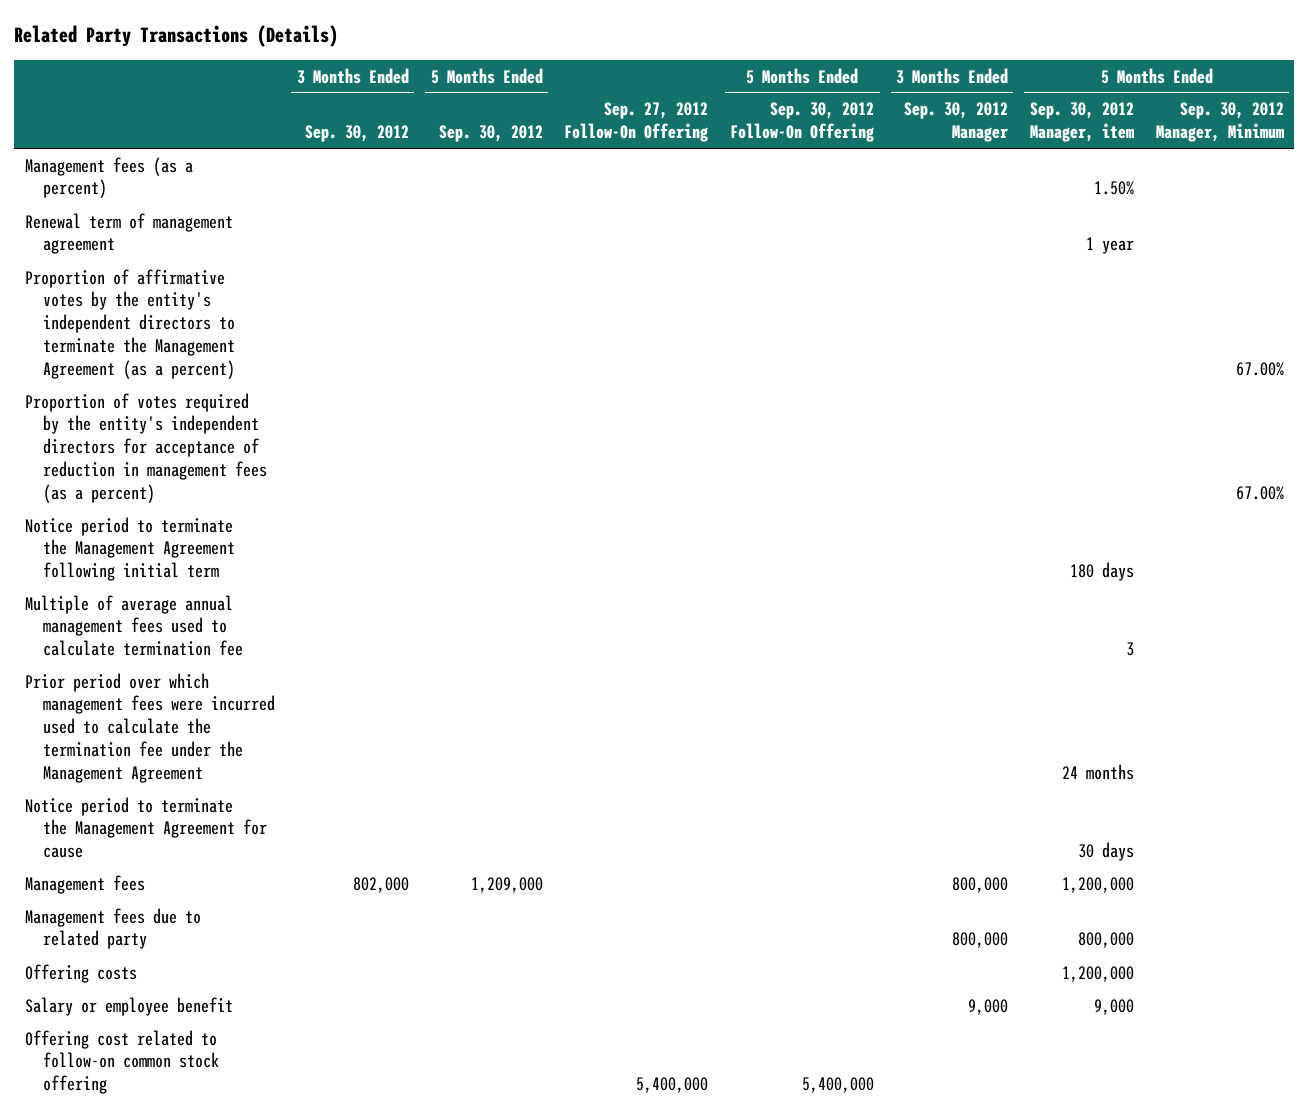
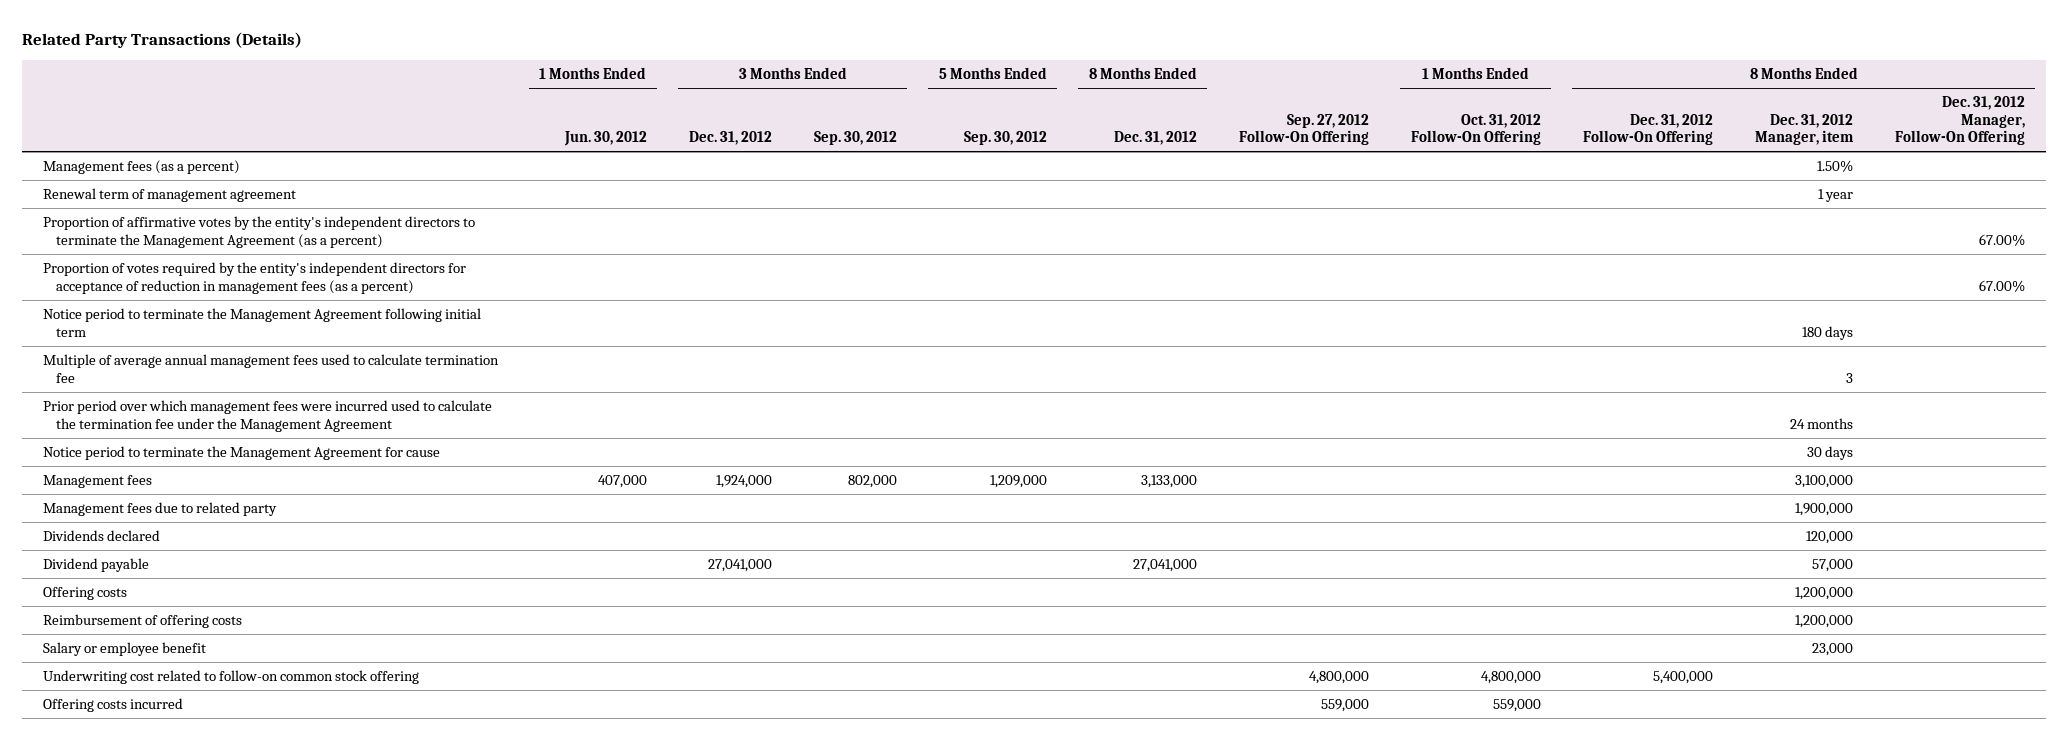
- | 3 Months Ended Sep. 30, 2012 | 5 Months Ended Sep. 30, 2012 | Sep. 27, 2012 Follow-On Offering | 5 Months Ended Sep. 30, 2012 Follow-On Offering | 3 Months Ended Sep. 30, 2012 Manager | 5 Months Ended Sep. 30, 2012 Manager, item | 5 Months Ended Sep. 30, 2012 Manager, Minimum
+ | 1 Months Ended Jun. 30, 2012 | 3 Months Ended Dec. 31, 2012 | 3 Months Ended Sep. 30, 2012 | 5 Months Ended Sep. 30, 2012 | 8 Months Ended Dec. 31, 2012 | Sep. 27, 2012 Follow-On Offering | 1 Months Ended Oct. 31, 2012 Follow-On Offering | 8 Months Ended Dec. 31, 2012 Follow-On Offering | 8 Months Ended Dec. 31, 2012 Manager, item | 8 Months Ended Dec. 31, 2012 Manager, Follow-On Offering
+ Dividends declared | | | | | | | | | 120,000 |
+ Dividend payable | | 27,041,000 | | | 27,041,000 | | | | 57,000 |
+ Reimbursement of offering costs | | | | | | | | | 1,200,000 |
- Offering cost related to follow-on common stock offering | | | 5,400,000 | 5,400,000 | | |
+ Underwriting cost related to follow-on common stock offering | | | | | | 4,800,000 | 4,800,000 | 5,400,000 | |
+ Offering costs incurred | | | | | | 559,000 | 559,000 | | |

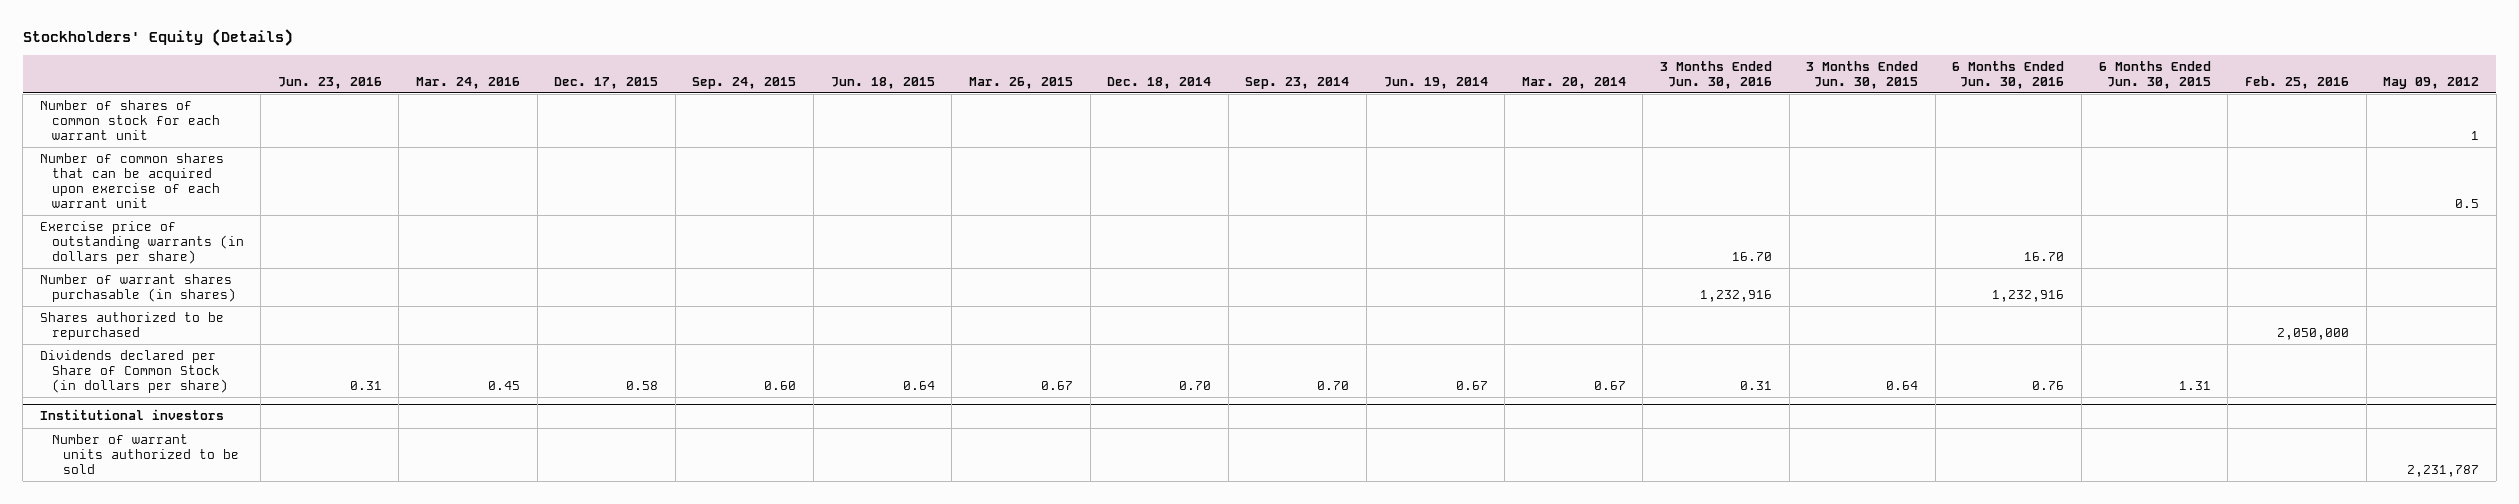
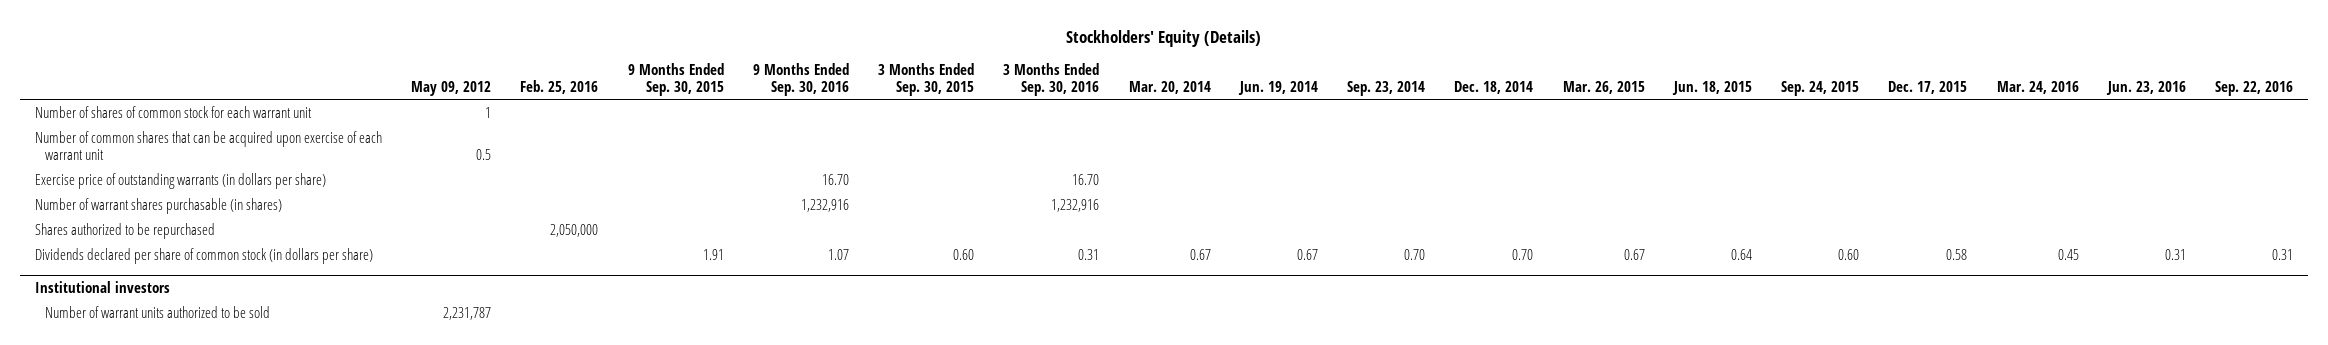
- | Jun. 23, 2016 | Mar. 24, 2016 | Dec. 17, 2015 | Sep. 24, 2015 | Jun. 18, 2015 | Mar. 26, 2015 | Dec. 18, 2014 | Sep. 23, 2014 | Jun. 19, 2014 | Mar. 20, 2014 | 3 Months Ended Jun. 30, 2016 | 3 Months Ended Jun. 30, 2015 | 6 Months Ended Jun. 30, 2016 | 6 Months Ended Jun. 30, 2015 | Feb. 25, 2016 | May 09, 2012
+ | May 09, 2012 | Feb. 25, 2016 | 9 Months Ended Sep. 30, 2015 | 9 Months Ended Sep. 30, 2016 | 3 Months Ended Sep. 30, 2015 | 3 Months Ended Sep. 30, 2016 | Mar. 20, 2014 | Jun. 19, 2014 | Sep. 23, 2014 | Dec. 18, 2014 | Mar. 26, 2015 | Jun. 18, 2015 | Sep. 24, 2015 | Dec. 17, 2015 | Mar. 24, 2016 | Jun. 23, 2016 | Sep. 22, 2016
- Dividends declared per Share of Common Stock (in dollars per share) | 0.31 | 0.45 | 0.58 | 0.60 | 0.64 | 0.67 | 0.70 | 0.70 | 0.67 | 0.67 | 0.31 | 0.64 | 0.76 | 1.31 | |
+ Dividends declared per share of common stock (in dollars per share) | | | 1.91 | 1.07 | 0.60 | 0.31 | 0.67 | 0.67 | 0.70 | 0.70 | 0.67 | 0.64 | 0.60 | 0.58 | 0.45 | 0.31 | 0.31

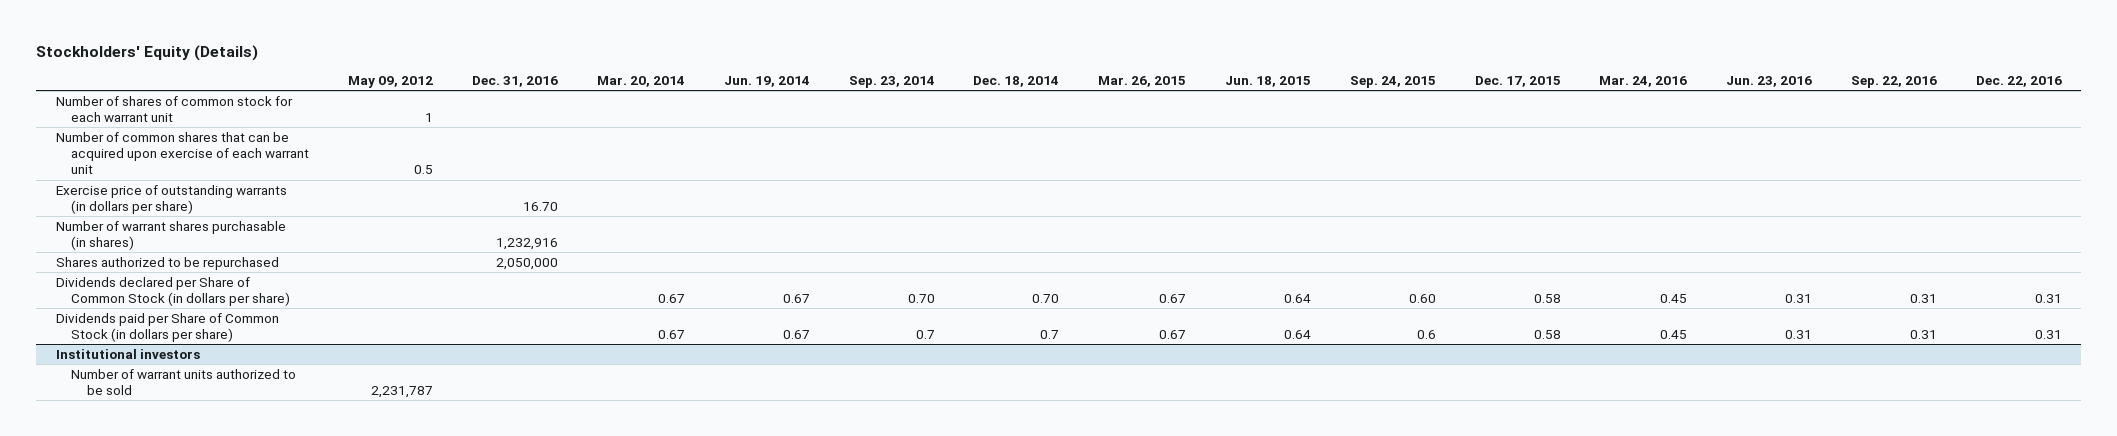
- | May 09, 2012 | Feb. 25, 2016 | 9 Months Ended Sep. 30, 2015 | 9 Months Ended Sep. 30, 2016 | 3 Months Ended Sep. 30, 2015 | 3 Months Ended Sep. 30, 2016 | Mar. 20, 2014 | Jun. 19, 2014 | Sep. 23, 2014 | Dec. 18, 2014 | Mar. 26, 2015 | Jun. 18, 2015 | Sep. 24, 2015 | Dec. 17, 2015 | Mar. 24, 2016 | Jun. 23, 2016 | Sep. 22, 2016
+ | May 09, 2012 | Dec. 31, 2016 | Mar. 20, 2014 | Jun. 19, 2014 | Sep. 23, 2014 | Dec. 18, 2014 | Mar. 26, 2015 | Jun. 18, 2015 | Sep. 24, 2015 | Dec. 17, 2015 | Mar. 24, 2016 | Jun. 23, 2016 | Sep. 22, 2016 | Dec. 22, 2016
- Dividends declared per share of common stock (in dollars per share) | | | 1.91 | 1.07 | 0.60 | 0.31 | 0.67 | 0.67 | 0.70 | 0.70 | 0.67 | 0.64 | 0.60 | 0.58 | 0.45 | 0.31 | 0.31
+ Dividends declared per Share of Common Stock (in dollars per share) | | | 0.67 | 0.67 | 0.70 | 0.70 | 0.67 | 0.64 | 0.60 | 0.58 | 0.45 | 0.31 | 0.31 | 0.31
+ Dividends paid per Share of Common Stock (in dollars per share) | | | 0.67 | 0.67 | 0.7 | 0.7 | 0.67 | 0.64 | 0.6 | 0.58 | 0.45 | 0.31 | 0.31 | 0.31

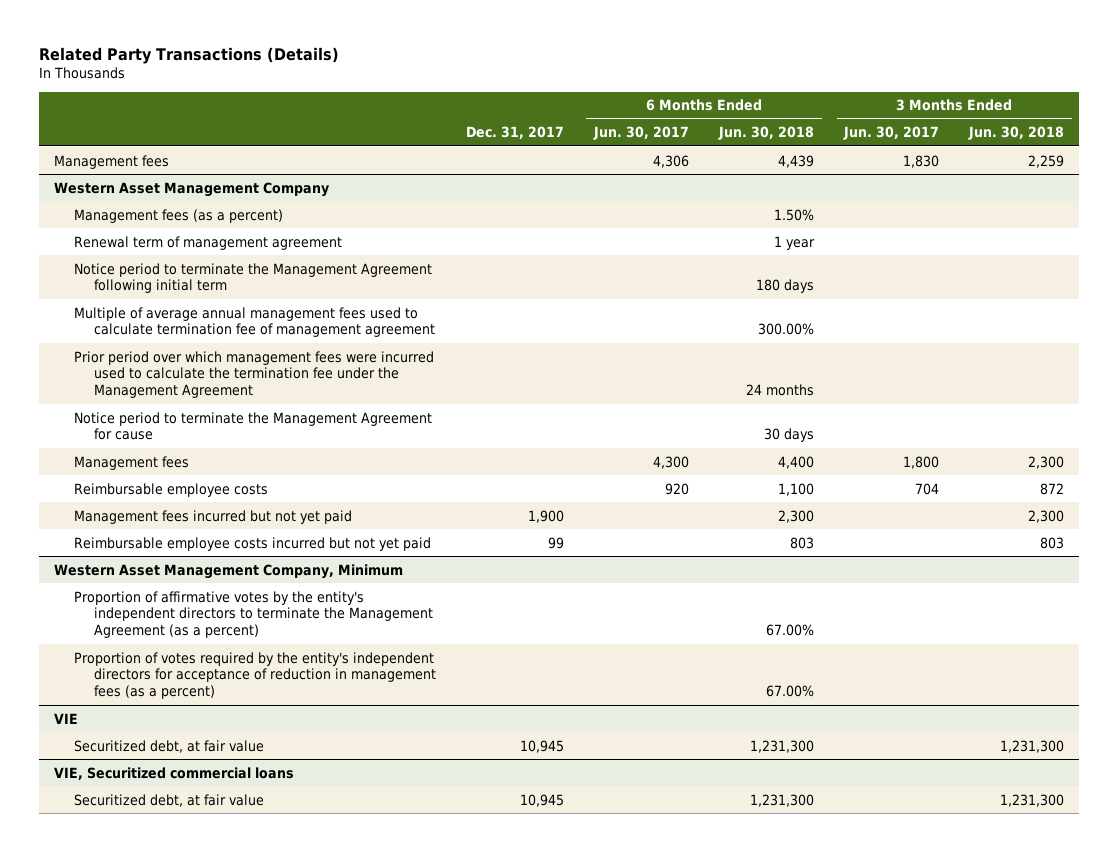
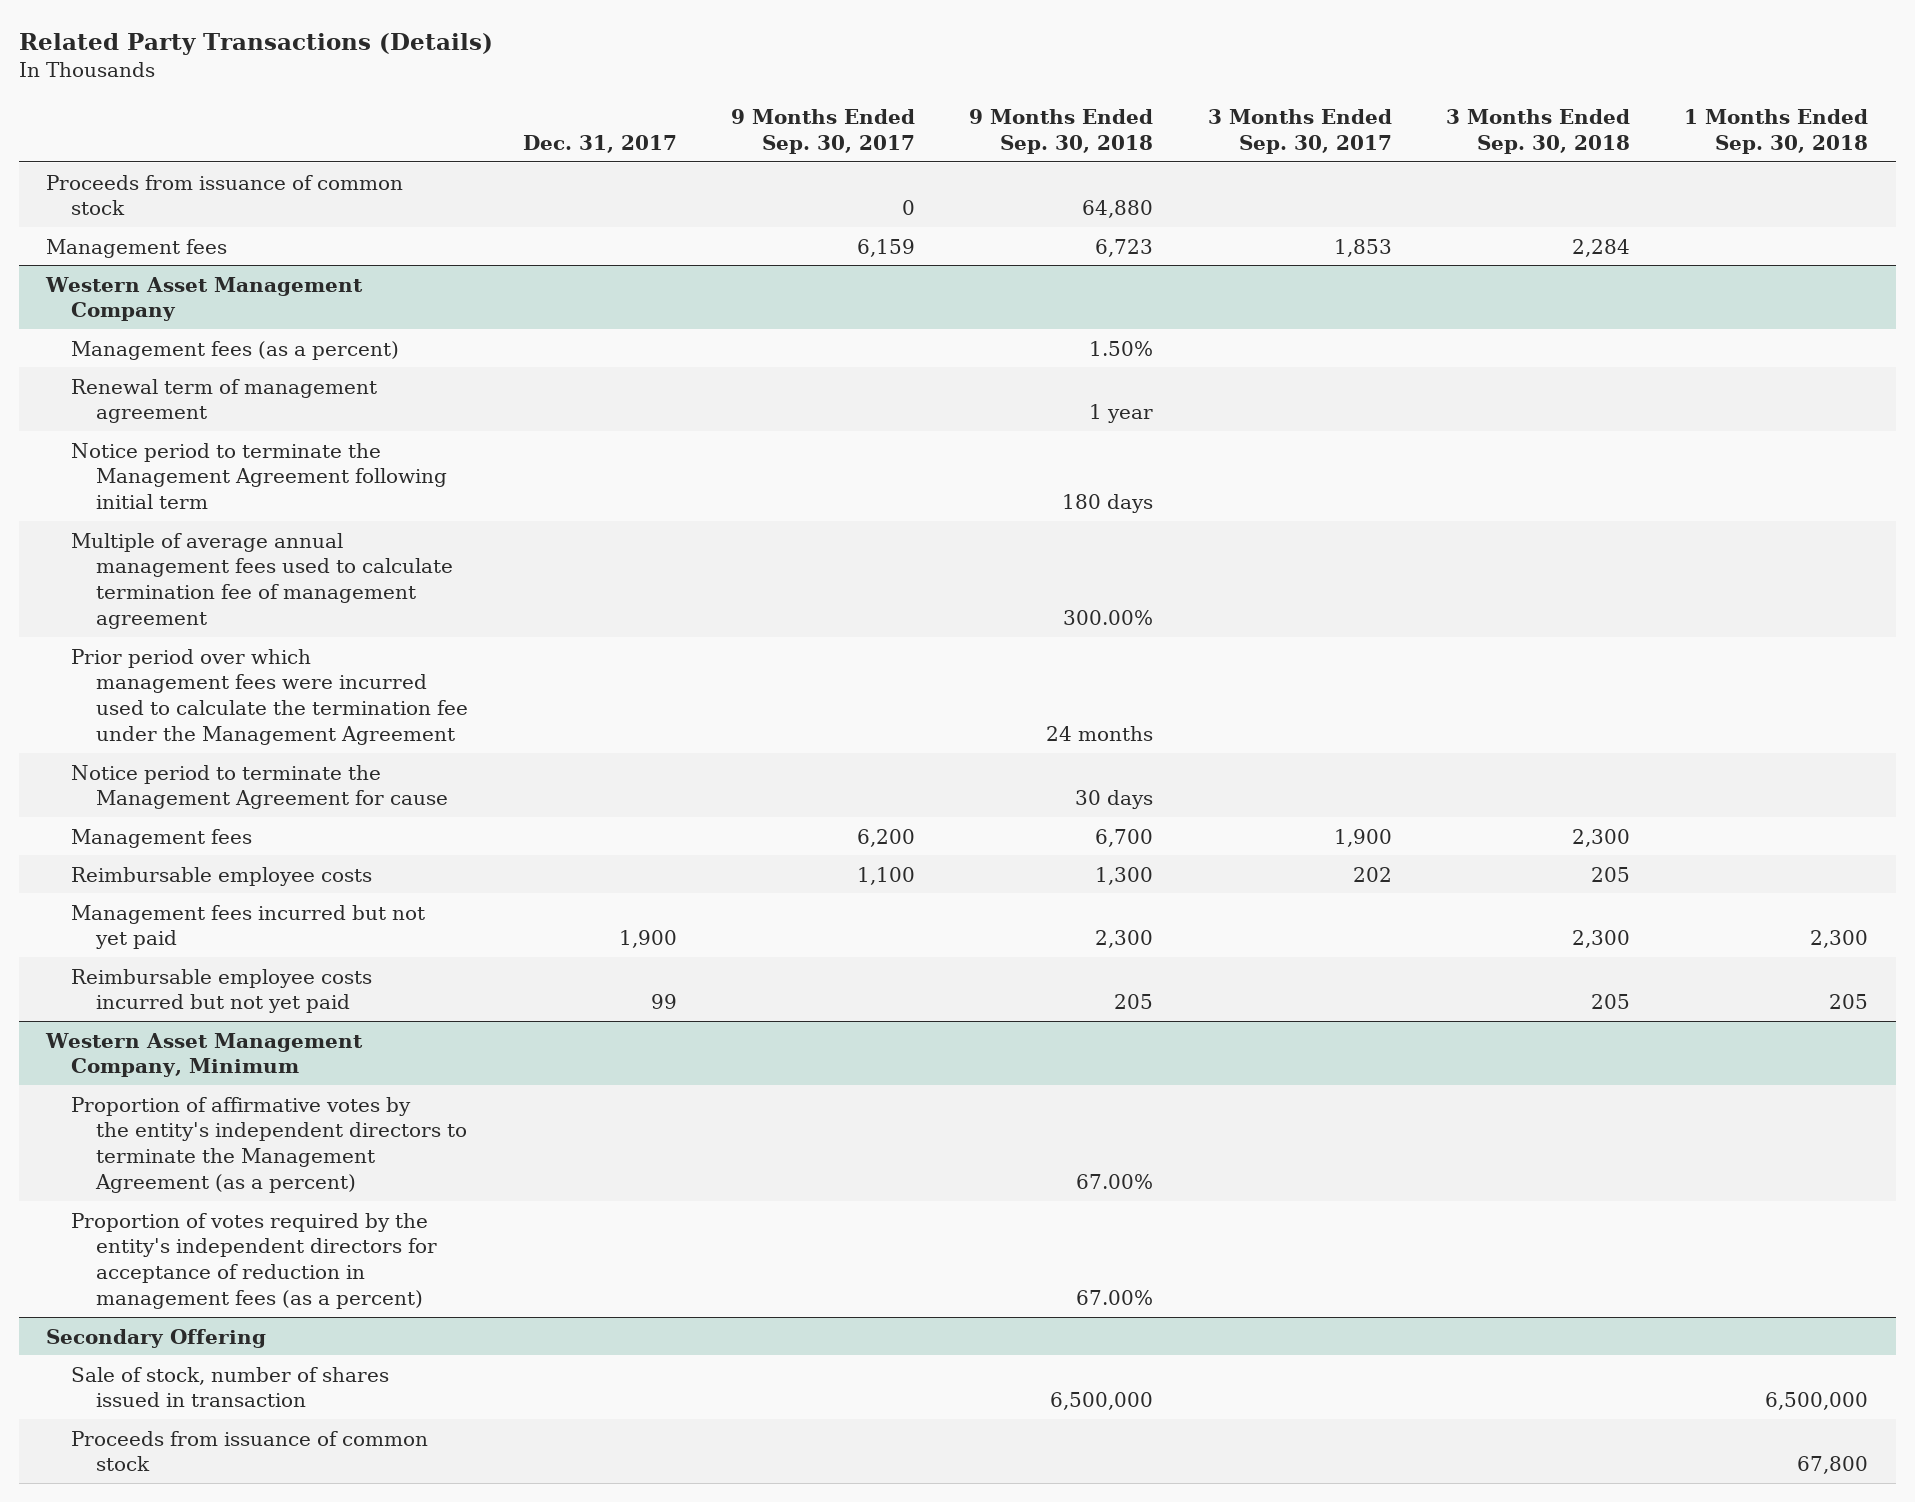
- | Dec. 31, 2017 | 6 Months Ended Jun. 30, 2017 | 6 Months Ended Jun. 30, 2018 | 3 Months Ended Jun. 30, 2017 | 3 Months Ended Jun. 30, 2018
+ | Dec. 31, 2017 | 9 Months Ended Sep. 30, 2017 | 9 Months Ended Sep. 30, 2018 | 3 Months Ended Sep. 30, 2017 | 3 Months Ended Sep. 30, 2018 | 1 Months Ended Sep. 30, 2018
+ Proceeds from issuance of common stock | | 0 | 64,880 | | |
- VIE
- Securitized debt, at fair value | 10,945 | | 1,231,300 | | 1,231,300
- VIE, Securitized commercial loans
- Securitized debt, at fair value | 10,945 | | 1,231,300 | | 1,231,300
+ Secondary Offering
+ Sale of stock, number of shares issued in transaction | | | 6,500,000 | | | 6,500,000
+ Proceeds from issuance of common stock | | | | | | 67,800

